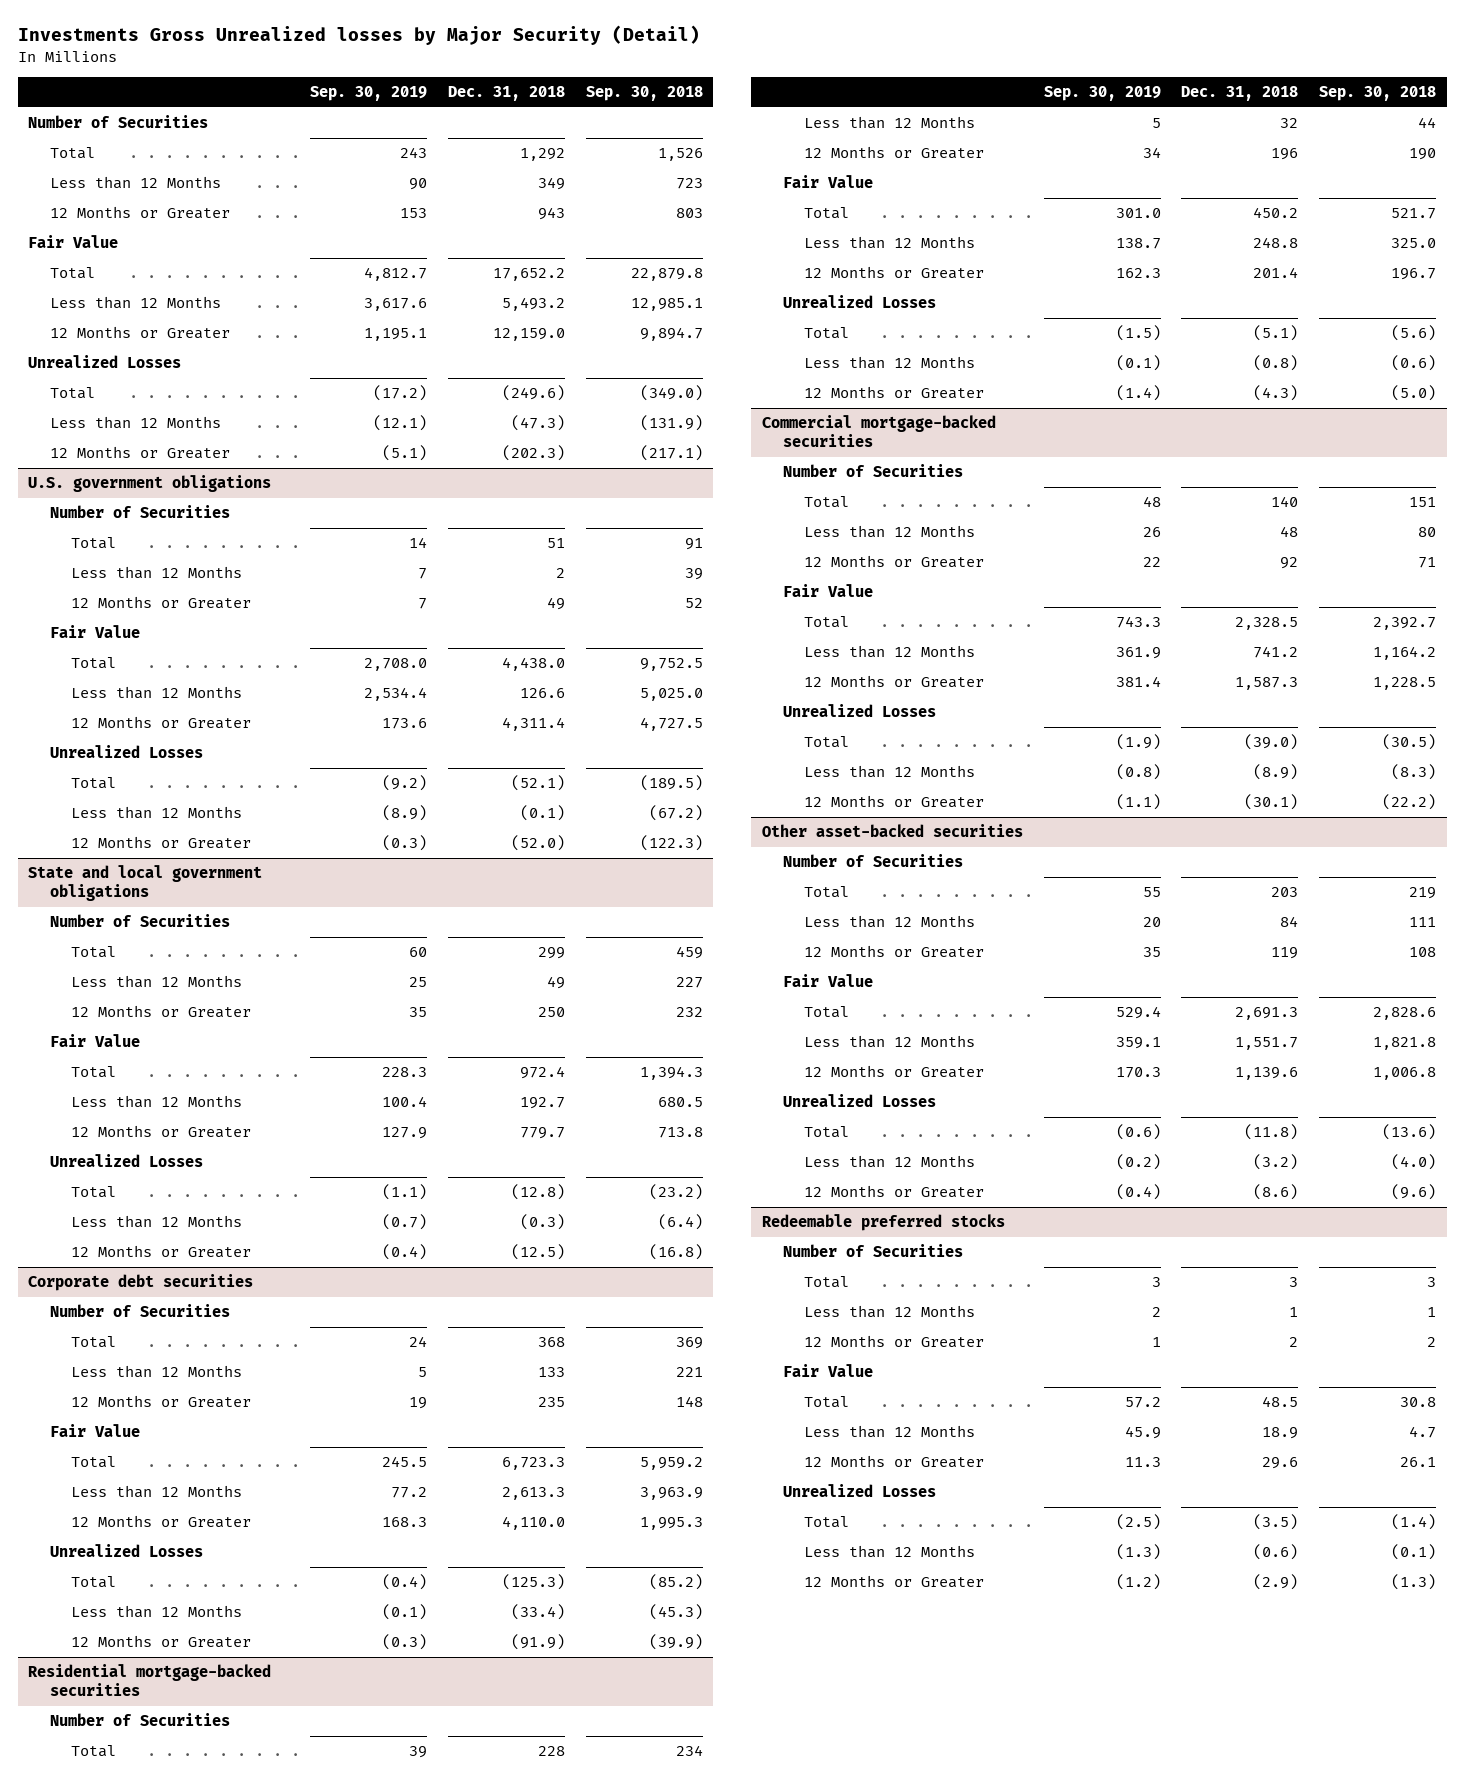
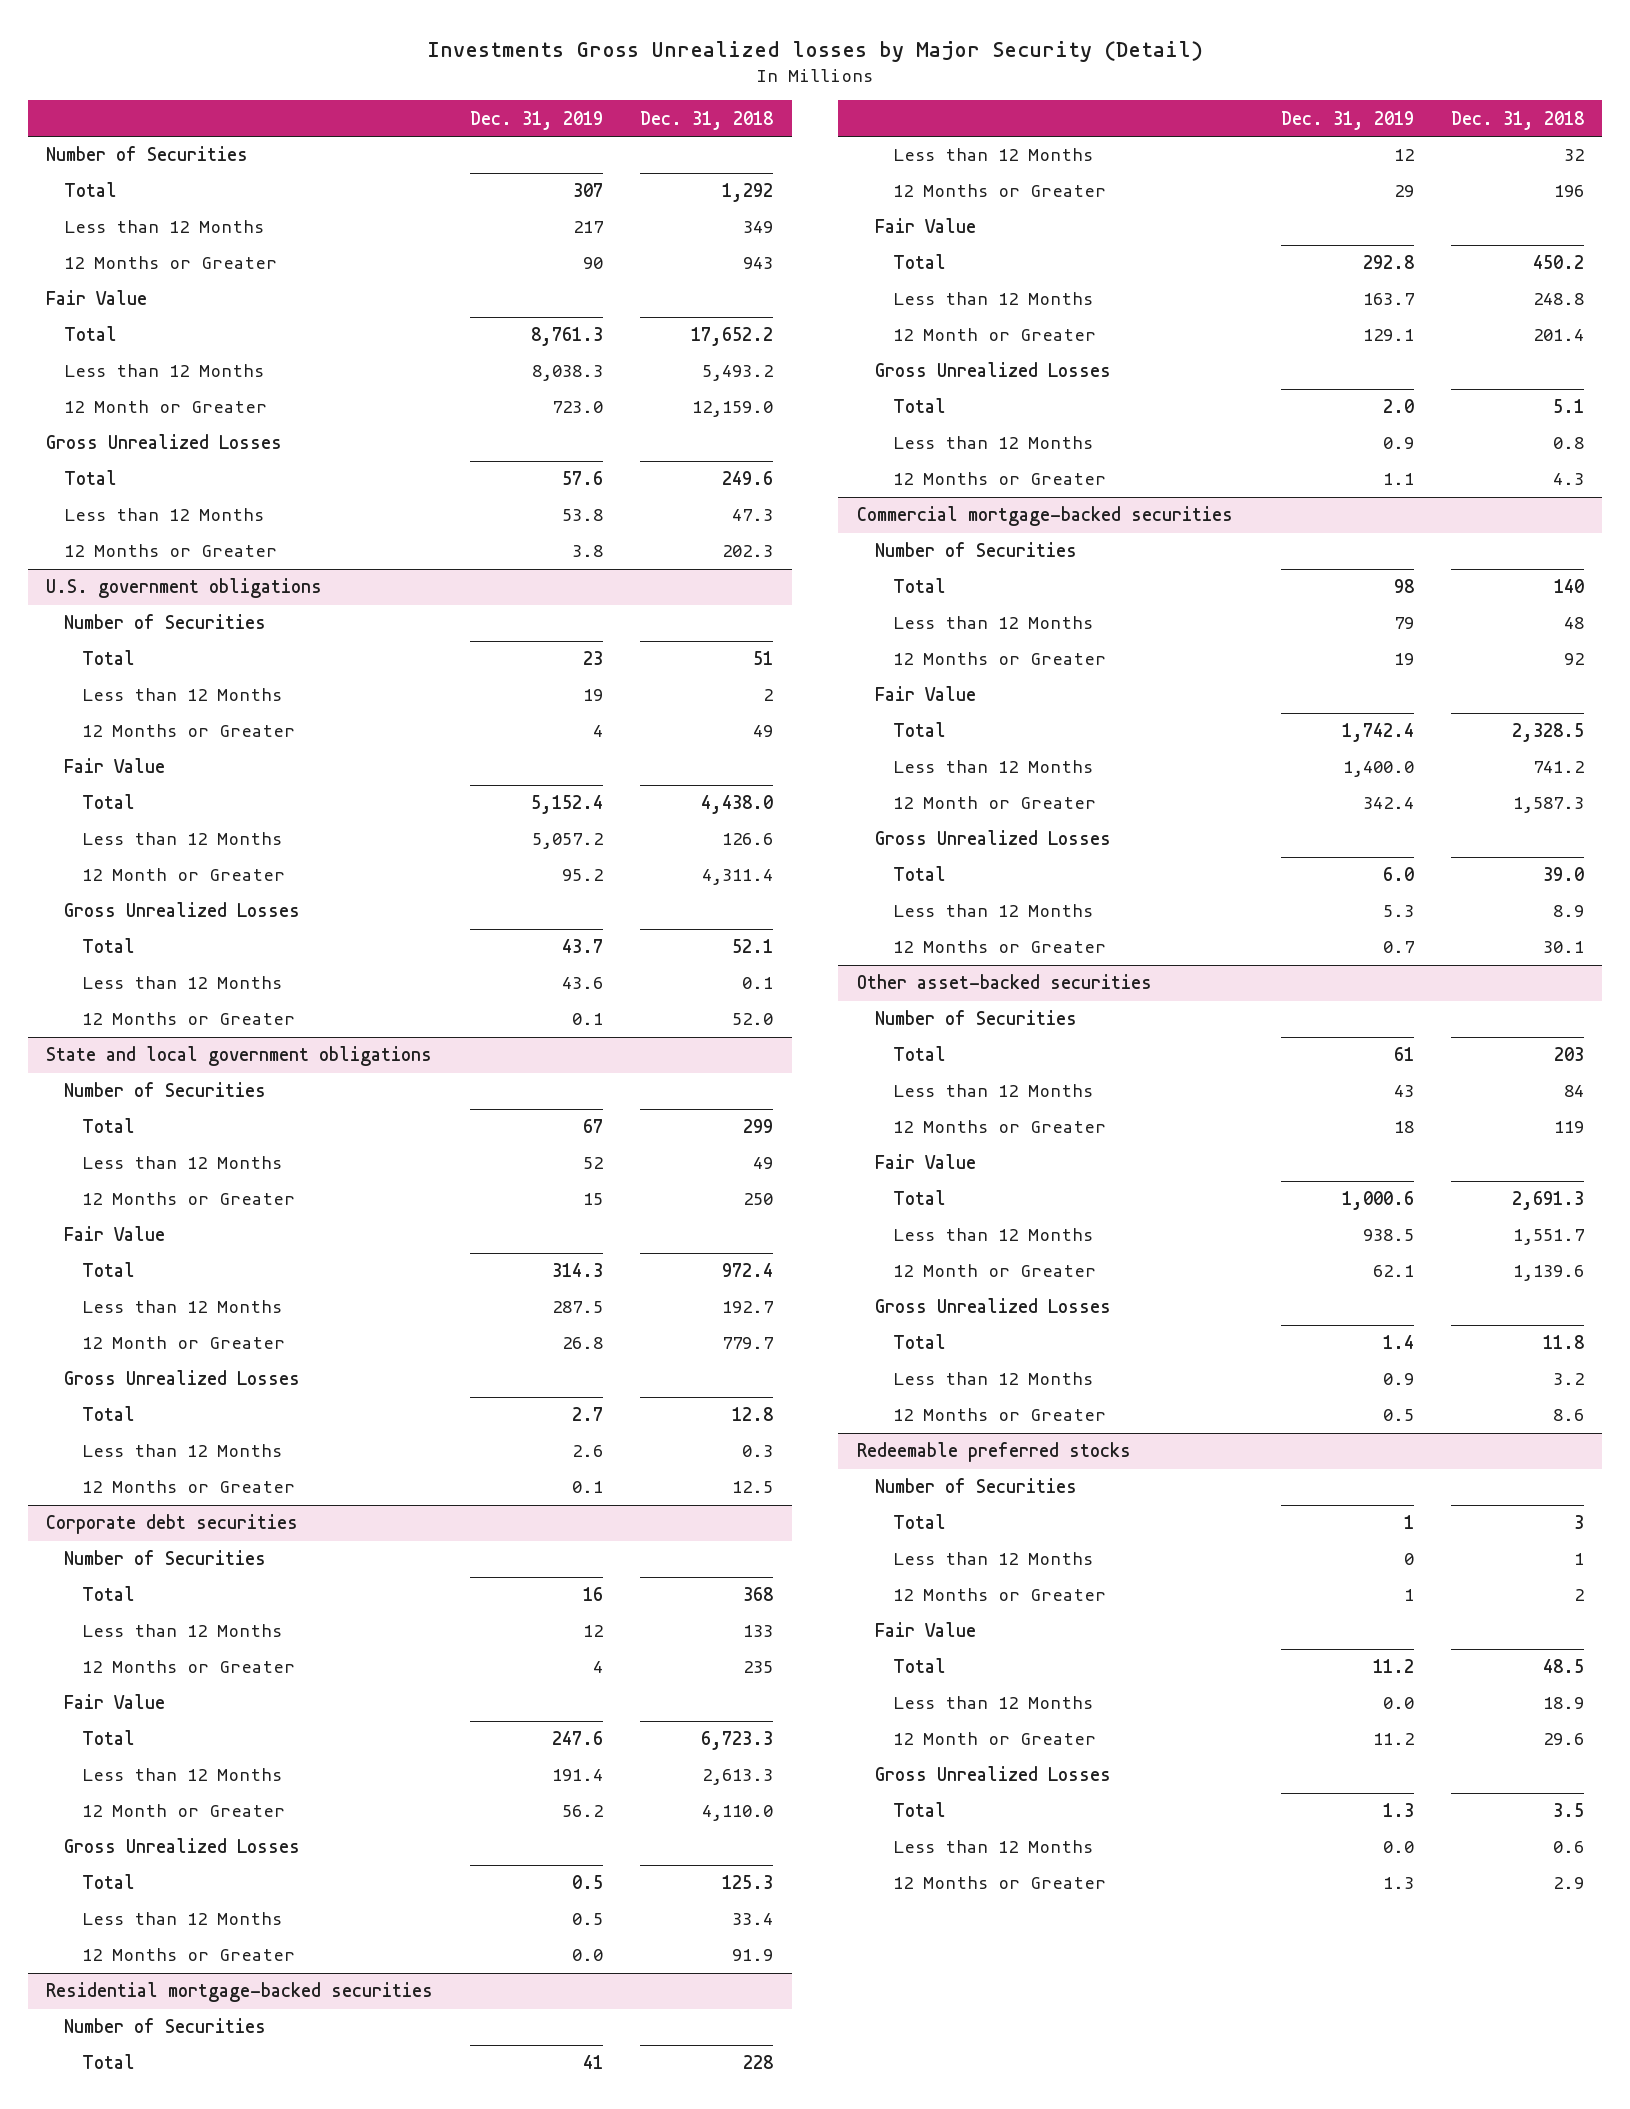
- | Sep. 30, 2019 | Dec. 31, 2018 | Sep. 30, 2018
+ | Dec. 31, 2019 | Dec. 31, 2018
- 12 Months or Greater | 1,195.1 | 12,159.0 | 9,894.7
- Unrealized Losses
- Total | (17.2) | (249.6) | (349.0)
- Less than 12 Months | (12.1) | (47.3) | (131.9)
- 12 Months or Greater | (5.1) | (202.3) | (217.1)
+ 12 Month or Greater | 723.0 | 12,159.0
+ Gross Unrealized Losses
+ Total | 57.6 | 249.6
+ Less than 12 Months | 53.8 | 47.3
+ 12 Months or Greater | 3.8 | 202.3
@ U.S. government obligations
- 12 Months or Greater | 173.6 | 4,311.4 | 4,727.5
- Unrealized Losses
- Total | (9.2) | (52.1) | (189.5)
- Less than 12 Months | (8.9) | (0.1) | (67.2)
- 12 Months or Greater | (0.3) | (52.0) | (122.3)
+ 12 Month or Greater | 95.2 | 4,311.4
+ Gross Unrealized Losses
+ Total | 43.7 | 52.1
+ Less than 12 Months | 43.6 | 0.1
+ 12 Months or Greater | 0.1 | 52.0
@ State and local government obligations
- 12 Months or Greater | 127.9 | 779.7 | 713.8
- Unrealized Losses
- Total | (1.1) | (12.8) | (23.2)
- Less than 12 Months | (0.7) | (0.3) | (6.4)
- 12 Months or Greater | (0.4) | (12.5) | (16.8)
+ 12 Month or Greater | 26.8 | 779.7
+ Gross Unrealized Losses
+ Total | 2.7 | 12.8
+ Less than 12 Months | 2.6 | 0.3
+ 12 Months or Greater | 0.1 | 12.5
@ Corporate debt securities
- 12 Months or Greater | 168.3 | 4,110.0 | 1,995.3
- Unrealized Losses
- Total | (0.4) | (125.3) | (85.2)
- Less than 12 Months | (0.1) | (33.4) | (45.3)
- 12 Months or Greater | (0.3) | (91.9) | (39.9)
+ 12 Month or Greater | 56.2 | 4,110.0
+ Gross Unrealized Losses
+ Total | 0.5 | 125.3
+ Less than 12 Months | 0.5 | 33.4
+ 12 Months or Greater | 0.0 | 91.9
@ Residential mortgage-backed securities
- 12 Months or Greater | 162.3 | 201.4 | 196.7
- Unrealized Losses
- Total | (1.5) | (5.1) | (5.6)
- Less than 12 Months | (0.1) | (0.8) | (0.6)
- 12 Months or Greater | (1.4) | (4.3) | (5.0)
+ 12 Month or Greater | 129.1 | 201.4
+ Gross Unrealized Losses
+ Total | 2.0 | 5.1
+ Less than 12 Months | 0.9 | 0.8
+ 12 Months or Greater | 1.1 | 4.3
@ Commercial mortgage-backed securities
- 12 Months or Greater | 381.4 | 1,587.3 | 1,228.5
- Unrealized Losses
- Total | (1.9) | (39.0) | (30.5)
- Less than 12 Months | (0.8) | (8.9) | (8.3)
- 12 Months or Greater | (1.1) | (30.1) | (22.2)
+ 12 Month or Greater | 342.4 | 1,587.3
+ Gross Unrealized Losses
+ Total | 6.0 | 39.0
+ Less than 12 Months | 5.3 | 8.9
+ 12 Months or Greater | 0.7 | 30.1
@ Other asset-backed securities
- 12 Months or Greater | 170.3 | 1,139.6 | 1,006.8
- Unrealized Losses
- Total | (0.6) | (11.8) | (13.6)
- Less than 12 Months | (0.2) | (3.2) | (4.0)
- 12 Months or Greater | (0.4) | (8.6) | (9.6)
+ 12 Month or Greater | 62.1 | 1,139.6
+ Gross Unrealized Losses
+ Total | 1.4 | 11.8
+ Less than 12 Months | 0.9 | 3.2
+ 12 Months or Greater | 0.5 | 8.6
@ Redeemable preferred stocks
- 12 Months or Greater | 11.3 | 29.6 | 26.1
- Unrealized Losses
- Total | (2.5) | (3.5) | (1.4)
- Less than 12 Months | (1.3) | (0.6) | (0.1)
- 12 Months or Greater | (1.2) | (2.9) | (1.3)
+ 12 Month or Greater | 11.2 | 29.6
+ Gross Unrealized Losses
+ Total | 1.3 | 3.5
+ Less than 12 Months | 0.0 | 0.6
+ 12 Months or Greater | 1.3 | 2.9

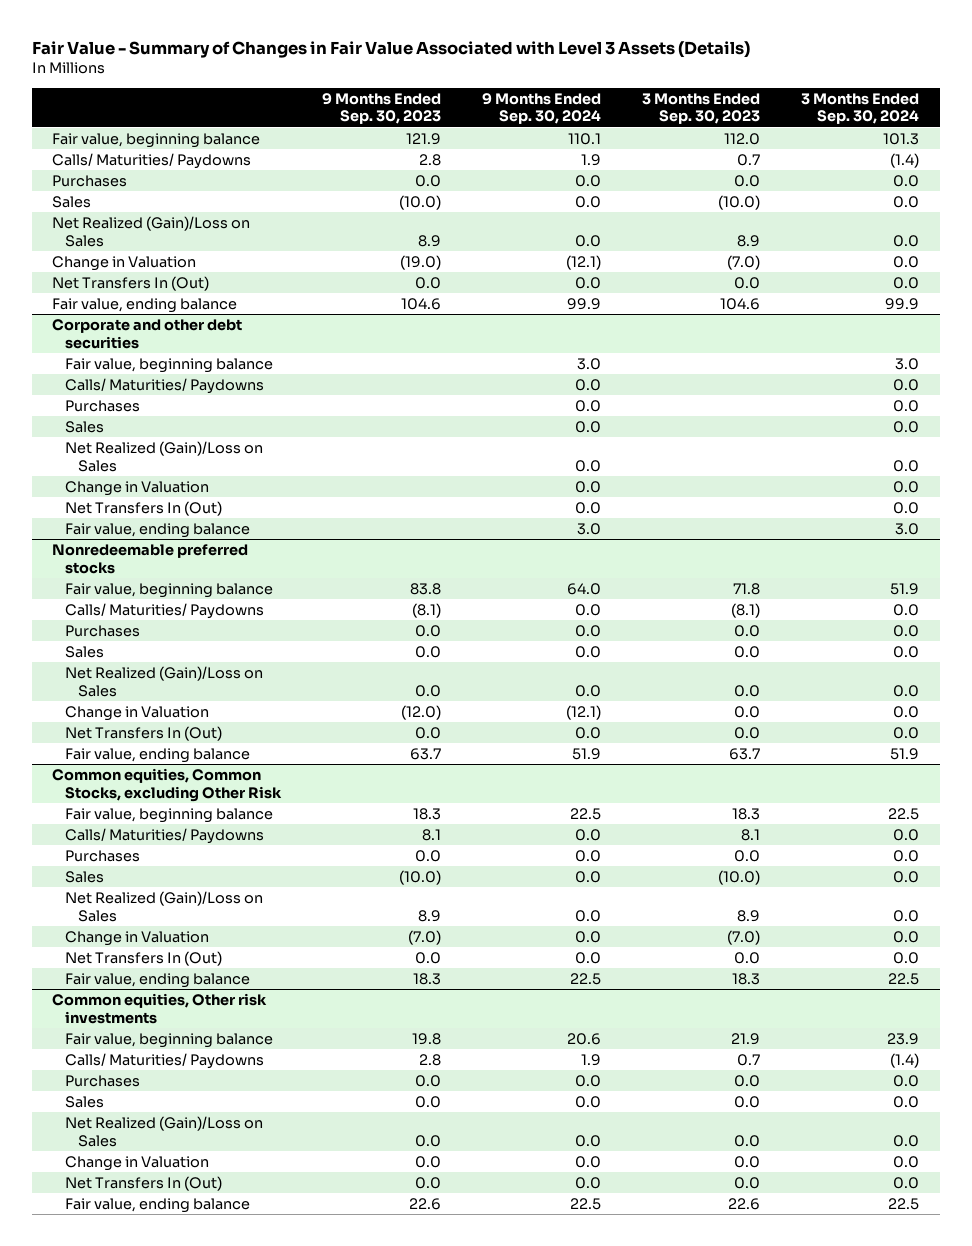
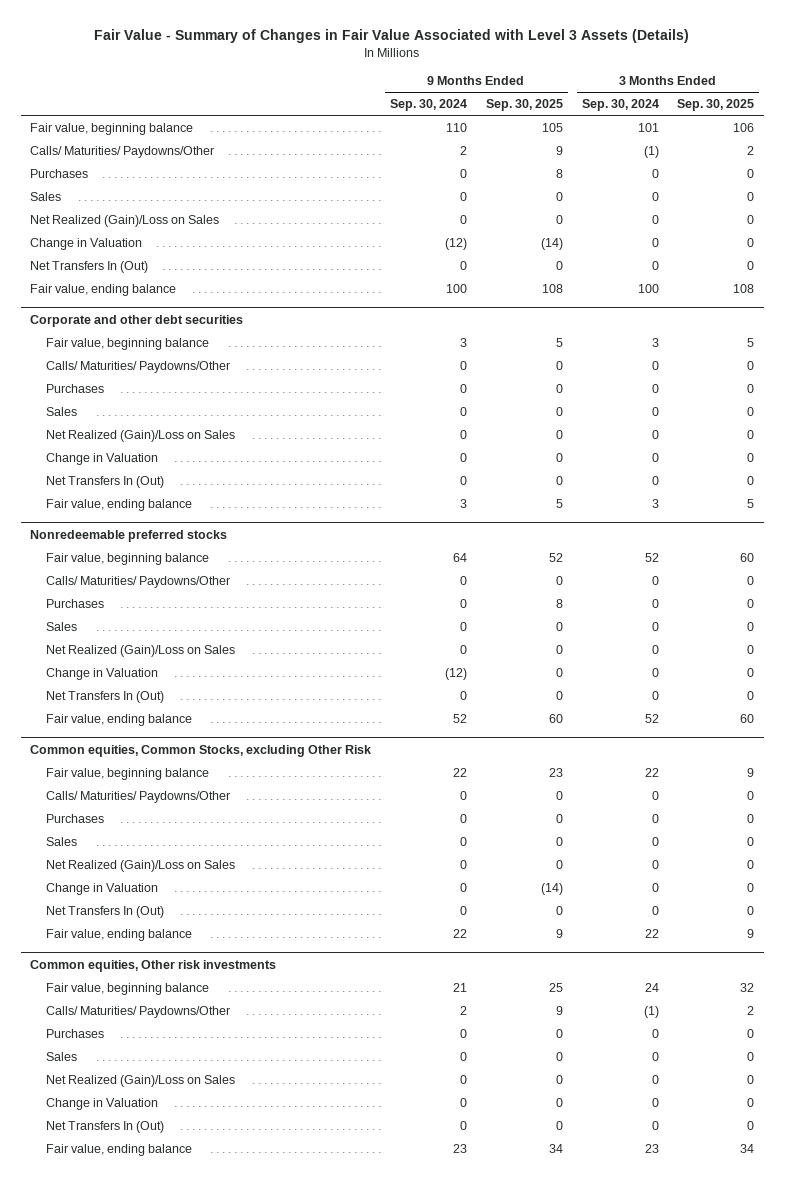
- | 9 Months Ended Sep. 30, 2023 | 9 Months Ended Sep. 30, 2024 | 3 Months Ended Sep. 30, 2023 | 3 Months Ended Sep. 30, 2024
+ | 9 Months Ended Sep. 30, 2024 | 9 Months Ended Sep. 30, 2025 | 3 Months Ended Sep. 30, 2024 | 3 Months Ended Sep. 30, 2025
- Fair value, beginning balance | 121.9 | 110.1 | 112.0 | 101.3
- Calls/ Maturities/ Paydowns | 2.8 | 1.9 | 0.7 | (1.4)
- Purchases | 0.0 | 0.0 | 0.0 | 0.0
- Sales | (10.0) | 0.0 | (10.0) | 0.0
- Net Realized (Gain)/Loss on Sales | 8.9 | 0.0 | 8.9 | 0.0
- Change in Valuation | (19.0) | (12.1) | (7.0) | 0.0
- Net Transfers In (Out) | 0.0 | 0.0 | 0.0 | 0.0
- Fair value, ending balance | 104.6 | 99.9 | 104.6 | 99.9
+ Fair value, beginning balance | 110 | 105 | 101 | 106
+ Calls/ Maturities/ Paydowns/Other | 2 | 9 | (1) | 2
+ Purchases | 0 | 8 | 0 | 0
+ Sales | 0 | 0 | 0 | 0
+ Net Realized (Gain)/Loss on Sales | 0 | 0 | 0 | 0
+ Change in Valuation | (12) | (14) | 0 | 0
+ Net Transfers In (Out) | 0 | 0 | 0 | 0
+ Fair value, ending balance | 100 | 108 | 100 | 108
@ Corporate and other debt securities
- Fair value, beginning balance | | 3.0 | | 3.0
- Calls/ Maturities/ Paydowns | | 0.0 | | 0.0
- Purchases | | 0.0 | | 0.0
- Sales | | 0.0 | | 0.0
- Net Realized (Gain)/Loss on Sales | | 0.0 | | 0.0
- Change in Valuation | | 0.0 | | 0.0
- Net Transfers In (Out) | | 0.0 | | 0.0
- Fair value, ending balance | | 3.0 | | 3.0
+ Fair value, beginning balance | 3 | 5 | 3 | 5
+ Calls/ Maturities/ Paydowns/Other | 0 | 0 | 0 | 0
+ Purchases | 0 | 0 | 0 | 0
+ Sales | 0 | 0 | 0 | 0
+ Net Realized (Gain)/Loss on Sales | 0 | 0 | 0 | 0
+ Change in Valuation | 0 | 0 | 0 | 0
+ Net Transfers In (Out) | 0 | 0 | 0 | 0
+ Fair value, ending balance | 3 | 5 | 3 | 5
@ Nonredeemable preferred stocks
- Fair value, beginning balance | 83.8 | 64.0 | 71.8 | 51.9
- Calls/ Maturities/ Paydowns | (8.1) | 0.0 | (8.1) | 0.0
- Purchases | 0.0 | 0.0 | 0.0 | 0.0
- Sales | 0.0 | 0.0 | 0.0 | 0.0
- Net Realized (Gain)/Loss on Sales | 0.0 | 0.0 | 0.0 | 0.0
- Change in Valuation | (12.0) | (12.1) | 0.0 | 0.0
- Net Transfers In (Out) | 0.0 | 0.0 | 0.0 | 0.0
- Fair value, ending balance | 63.7 | 51.9 | 63.7 | 51.9
+ Fair value, beginning balance | 64 | 52 | 52 | 60
+ Calls/ Maturities/ Paydowns/Other | 0 | 0 | 0 | 0
+ Purchases | 0 | 8 | 0 | 0
+ Sales | 0 | 0 | 0 | 0
+ Net Realized (Gain)/Loss on Sales | 0 | 0 | 0 | 0
+ Change in Valuation | (12) | 0 | 0 | 0
+ Net Transfers In (Out) | 0 | 0 | 0 | 0
+ Fair value, ending balance | 52 | 60 | 52 | 60
@ Common equities, Common Stocks, excluding Other Risk
- Fair value, beginning balance | 18.3 | 22.5 | 18.3 | 22.5
- Calls/ Maturities/ Paydowns | 8.1 | 0.0 | 8.1 | 0.0
- Purchases | 0.0 | 0.0 | 0.0 | 0.0
- Sales | (10.0) | 0.0 | (10.0) | 0.0
- Net Realized (Gain)/Loss on Sales | 8.9 | 0.0 | 8.9 | 0.0
- Change in Valuation | (7.0) | 0.0 | (7.0) | 0.0
- Net Transfers In (Out) | 0.0 | 0.0 | 0.0 | 0.0
- Fair value, ending balance | 18.3 | 22.5 | 18.3 | 22.5
+ Fair value, beginning balance | 22 | 23 | 22 | 9
+ Calls/ Maturities/ Paydowns/Other | 0 | 0 | 0 | 0
+ Purchases | 0 | 0 | 0 | 0
+ Sales | 0 | 0 | 0 | 0
+ Net Realized (Gain)/Loss on Sales | 0 | 0 | 0 | 0
+ Change in Valuation | 0 | (14) | 0 | 0
+ Net Transfers In (Out) | 0 | 0 | 0 | 0
+ Fair value, ending balance | 22 | 9 | 22 | 9
@ Common equities, Other risk investments
- Fair value, beginning balance | 19.8 | 20.6 | 21.9 | 23.9
- Calls/ Maturities/ Paydowns | 2.8 | 1.9 | 0.7 | (1.4)
- Purchases | 0.0 | 0.0 | 0.0 | 0.0
- Sales | 0.0 | 0.0 | 0.0 | 0.0
- Net Realized (Gain)/Loss on Sales | 0.0 | 0.0 | 0.0 | 0.0
- Change in Valuation | 0.0 | 0.0 | 0.0 | 0.0
- Net Transfers In (Out) | 0.0 | 0.0 | 0.0 | 0.0
- Fair value, ending balance | 22.6 | 22.5 | 22.6 | 22.5
+ Fair value, beginning balance | 21 | 25 | 24 | 32
+ Calls/ Maturities/ Paydowns/Other | 2 | 9 | (1) | 2
+ Purchases | 0 | 0 | 0 | 0
+ Sales | 0 | 0 | 0 | 0
+ Net Realized (Gain)/Loss on Sales | 0 | 0 | 0 | 0
+ Change in Valuation | 0 | 0 | 0 | 0
+ Net Transfers In (Out) | 0 | 0 | 0 | 0
+ Fair value, ending balance | 23 | 34 | 23 | 34

